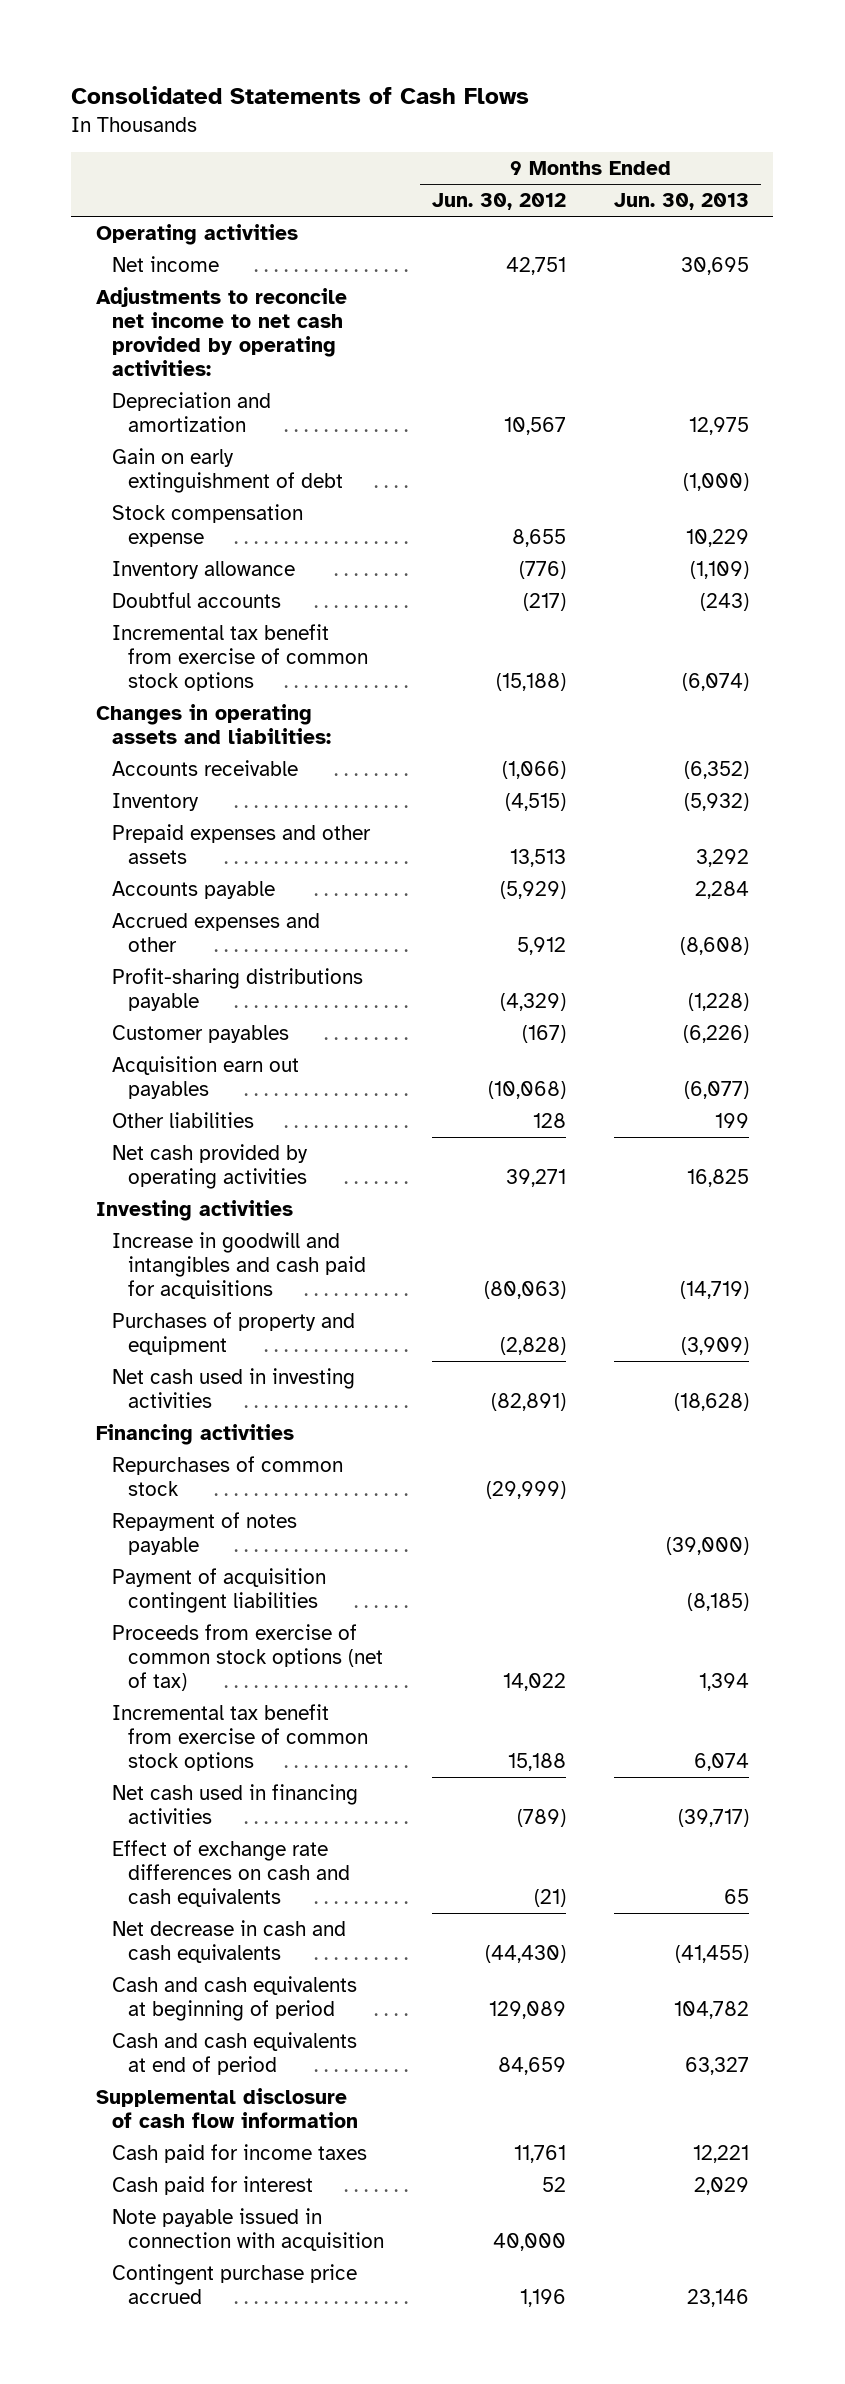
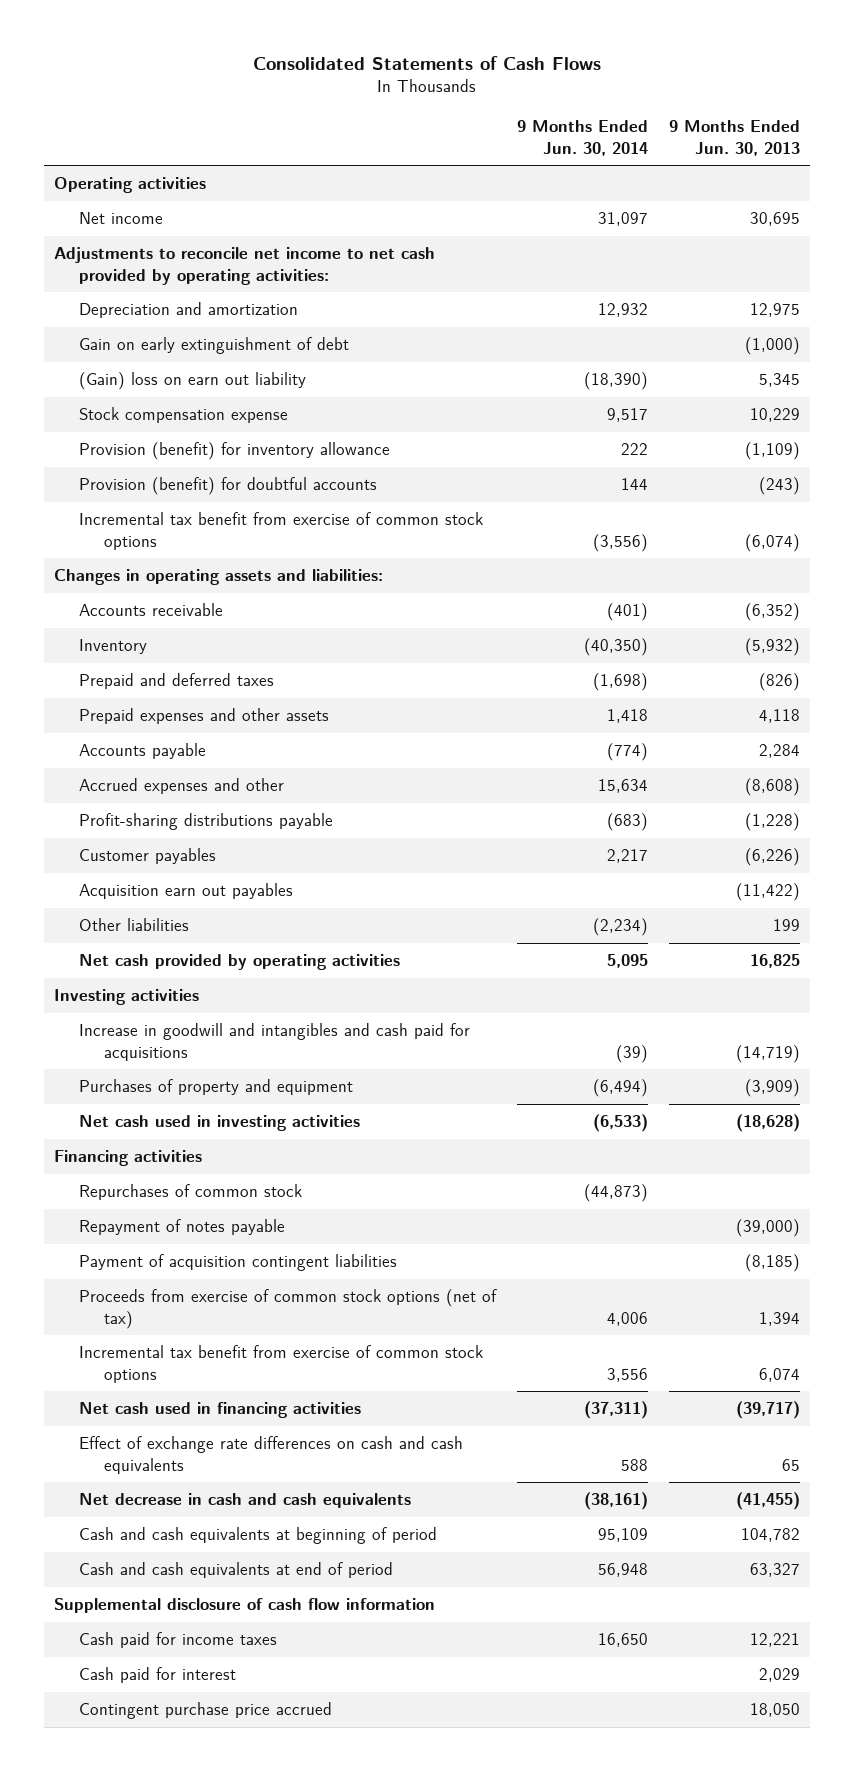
- | 9 Months Ended Jun. 30, 2012 | 9 Months Ended Jun. 30, 2013
+ | 9 Months Ended Jun. 30, 2014 | 9 Months Ended Jun. 30, 2013
+ (Gain) loss on earn out liability | (18,390) | 5,345
- Inventory allowance | (776) | (1,109)
- Doubtful accounts | (217) | (243)
+ Provision (benefit) for inventory allowance | 222 | (1,109)
+ Provision (benefit) for doubtful accounts | 144 | (243)
- Prepaid expenses and other assets | 13,513 | 3,292
+ Prepaid and deferred taxes | (1,698) | (826)
+ Prepaid expenses and other assets | 1,418 | 4,118
- Acquisition earn out payables | (10,068) | (6,077)
+ Acquisition earn out payables | | (11,422)
- Note payable issued in connection with acquisition | 40,000 |
- Contingent purchase price accrued | 1,196 | 23,146
+ Contingent purchase price accrued | | 18,050

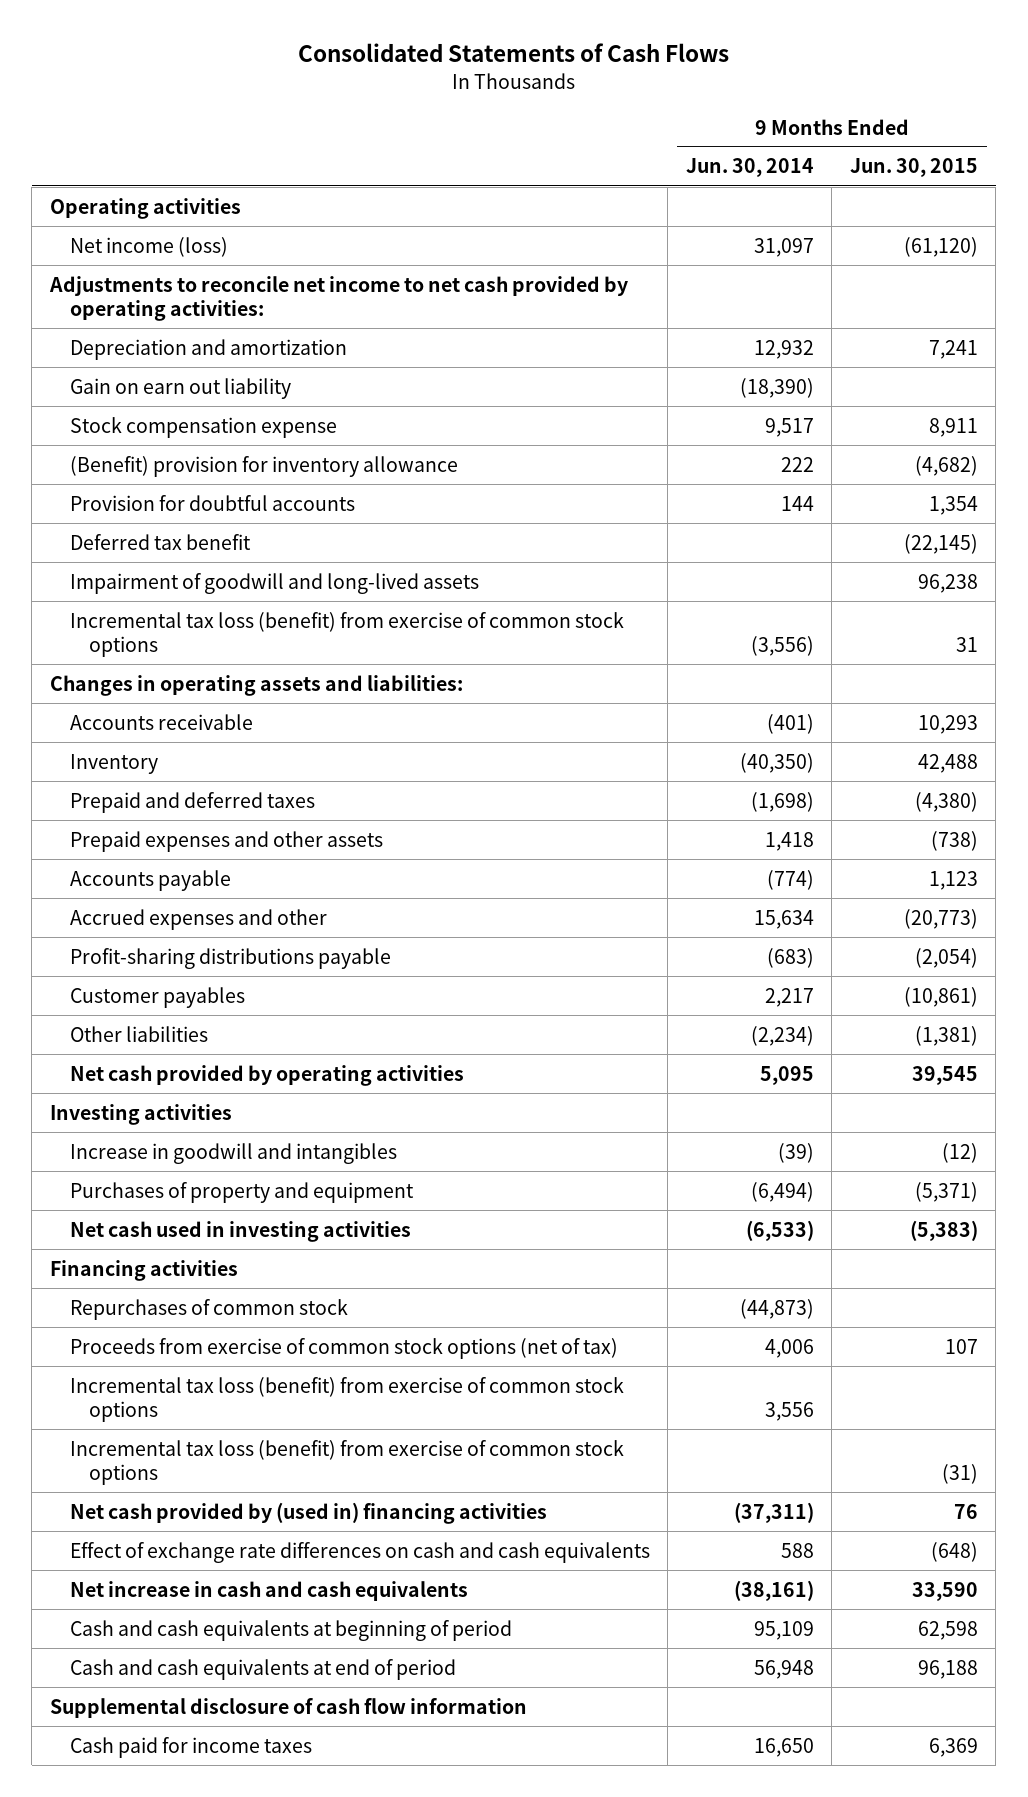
- | 9 Months Ended Jun. 30, 2014 | 9 Months Ended Jun. 30, 2013
+ | 9 Months Ended Jun. 30, 2014 | 9 Months Ended Jun. 30, 2015
- Net income | 31,097 | 30,695
+ Net income (loss) | 31,097 | (61,120)
- Gain on early extinguishment of debt | | (1,000)
- (Gain) loss on earn out liability | (18,390) | 5,345
+ Gain on earn out liability | (18,390) |
- Provision (benefit) for inventory allowance | 222 | (1,109)
- Provision (benefit) for doubtful accounts | 144 | (243)
- Incremental tax benefit from exercise of common stock options | (3,556) | (6,074)
+ (Benefit) provision for inventory allowance | 222 | (4,682)
+ Provision for doubtful accounts | 144 | 1,354
+ Deferred tax benefit | | (22,145)
+ Impairment of goodwill and long-lived assets | | 96,238
+ Incremental tax loss (benefit) from exercise of common stock options | (3,556) | 31
- Acquisition earn out payables | | (11,422)
- Increase in goodwill and intangibles and cash paid for acquisitions | (39) | (14,719)
+ Increase in goodwill and intangibles | (39) | (12)
- Repayment of notes payable | | (39,000)
- Payment of acquisition contingent liabilities | | (8,185)
- Incremental tax benefit from exercise of common stock options | 3,556 | 6,074
- Net cash used in financing activities | (37,311) | (39,717)
+ Incremental tax loss (benefit) from exercise of common stock options | 3,556 |
+ Incremental tax loss (benefit) from exercise of common stock options | | (31)
+ Net cash provided by (used in) financing activities | (37,311) | 76
- Net decrease in cash and cash equivalents | (38,161) | (41,455)
+ Net increase in cash and cash equivalents | (38,161) | 33,590
- Cash paid for interest | | 2,029
- Contingent purchase price accrued | | 18,050

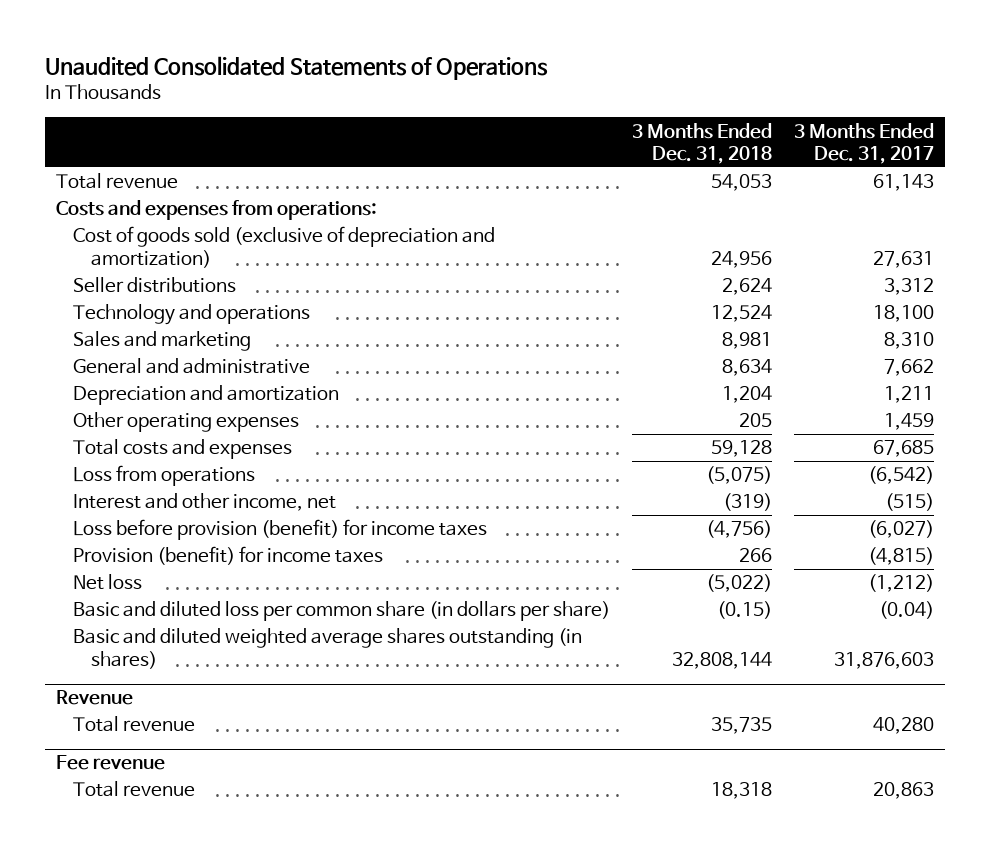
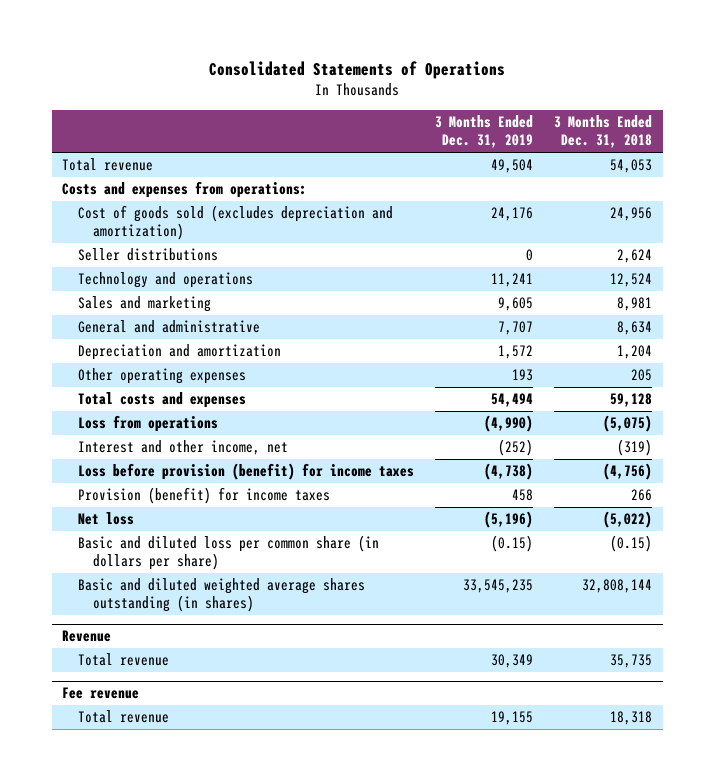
- Unaudited Consolidated Statements of Operations
+ Consolidated Statements of Operations
- | 3 Months Ended Dec. 31, 2018 | 3 Months Ended Dec. 31, 2017
+ | 3 Months Ended Dec. 31, 2019 | 3 Months Ended Dec. 31, 2018
- Cost of goods sold (exclusive of depreciation and amortization) | 24,956 | 27,631
+ Cost of goods sold (excludes depreciation and amortization) | 24,176 | 24,956

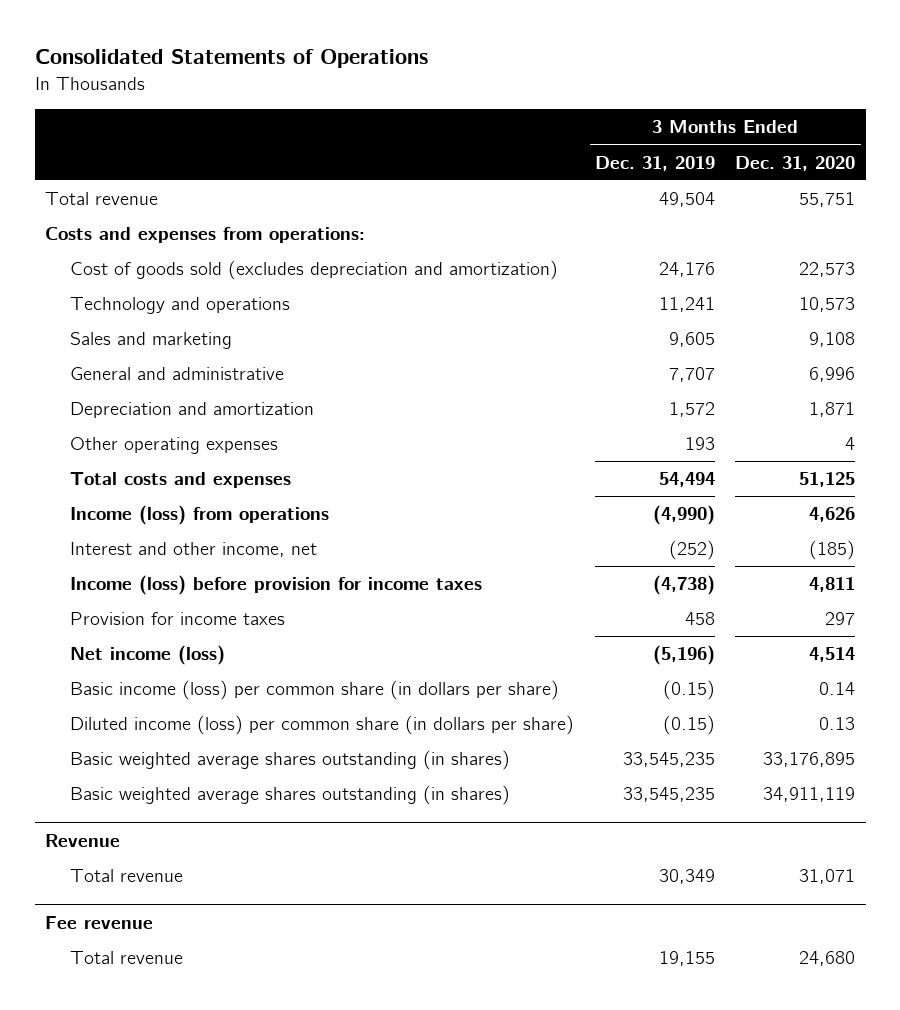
- | 3 Months Ended Dec. 31, 2019 | 3 Months Ended Dec. 31, 2018
+ | 3 Months Ended Dec. 31, 2019 | 3 Months Ended Dec. 31, 2020
- Seller distributions | 0 | 2,624
- Loss from operations | (4,990) | (5,075)
+ Income (loss) from operations | (4,990) | 4,626
- Loss before provision (benefit) for income taxes | (4,738) | (4,756)
- Provision (benefit) for income taxes | 458 | 266
- Net loss | (5,196) | (5,022)
- Basic and diluted loss per common share (in dollars per share) | (0.15) | (0.15)
- Basic and diluted weighted average shares outstanding (in shares) | 33,545,235 | 32,808,144
+ Income (loss) before provision for income taxes | (4,738) | 4,811
+ Provision for income taxes | 458 | 297
+ Net income (loss) | (5,196) | 4,514
+ Basic income (loss) per common share (in dollars per share) | (0.15) | 0.14
+ Diluted income (loss) per common share (in dollars per share) | (0.15) | 0.13
+ Basic weighted average shares outstanding (in shares) | 33,545,235 | 33,176,895
+ Basic weighted average shares outstanding (in shares) | 33,545,235 | 34,911,119

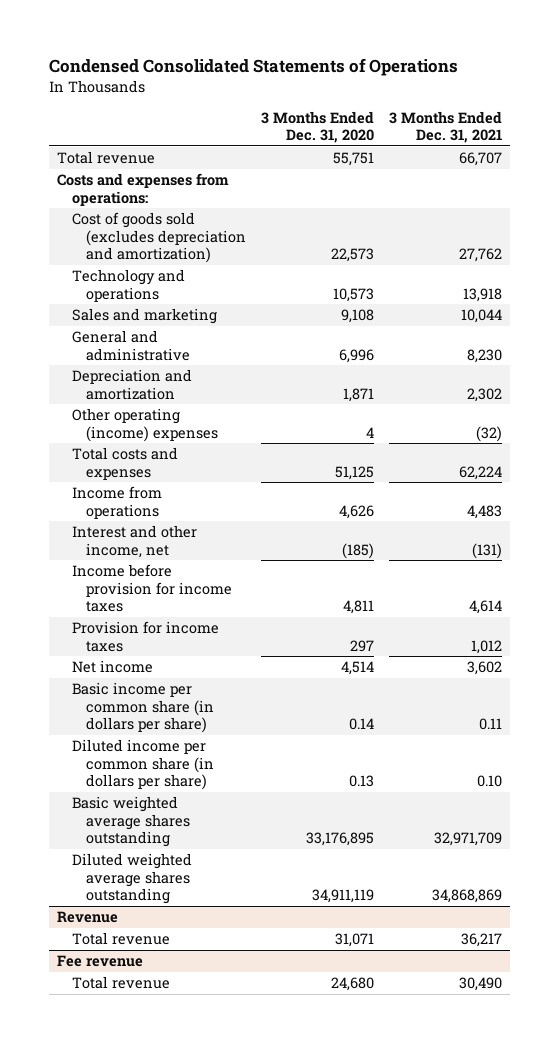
- Consolidated Statements of Operations
+ Condensed Consolidated Statements of Operations
- | 3 Months Ended Dec. 31, 2019 | 3 Months Ended Dec. 31, 2020
+ | 3 Months Ended Dec. 31, 2020 | 3 Months Ended Dec. 31, 2021
- Other operating expenses | 193 | 4
+ Other operating (income) expenses | 4 | (32)
- Income (loss) from operations | (4,990) | 4,626
+ Income from operations | 4,626 | 4,483
- Income (loss) before provision for income taxes | (4,738) | 4,811
+ Income before provision for income taxes | 4,811 | 4,614
- Net income (loss) | (5,196) | 4,514
- Basic income (loss) per common share (in dollars per share) | (0.15) | 0.14
- Diluted income (loss) per common share (in dollars per share) | (0.15) | 0.13
- Basic weighted average shares outstanding (in shares) | 33,545,235 | 33,176,895
- Basic weighted average shares outstanding (in shares) | 33,545,235 | 34,911,119
+ Net income | 4,514 | 3,602
+ Basic income per common share (in dollars per share) | 0.14 | 0.11
+ Diluted income per common share (in dollars per share) | 0.13 | 0.10
+ Basic weighted average shares outstanding | 33,176,895 | 32,971,709
+ Diluted weighted average shares outstanding | 34,911,119 | 34,868,869

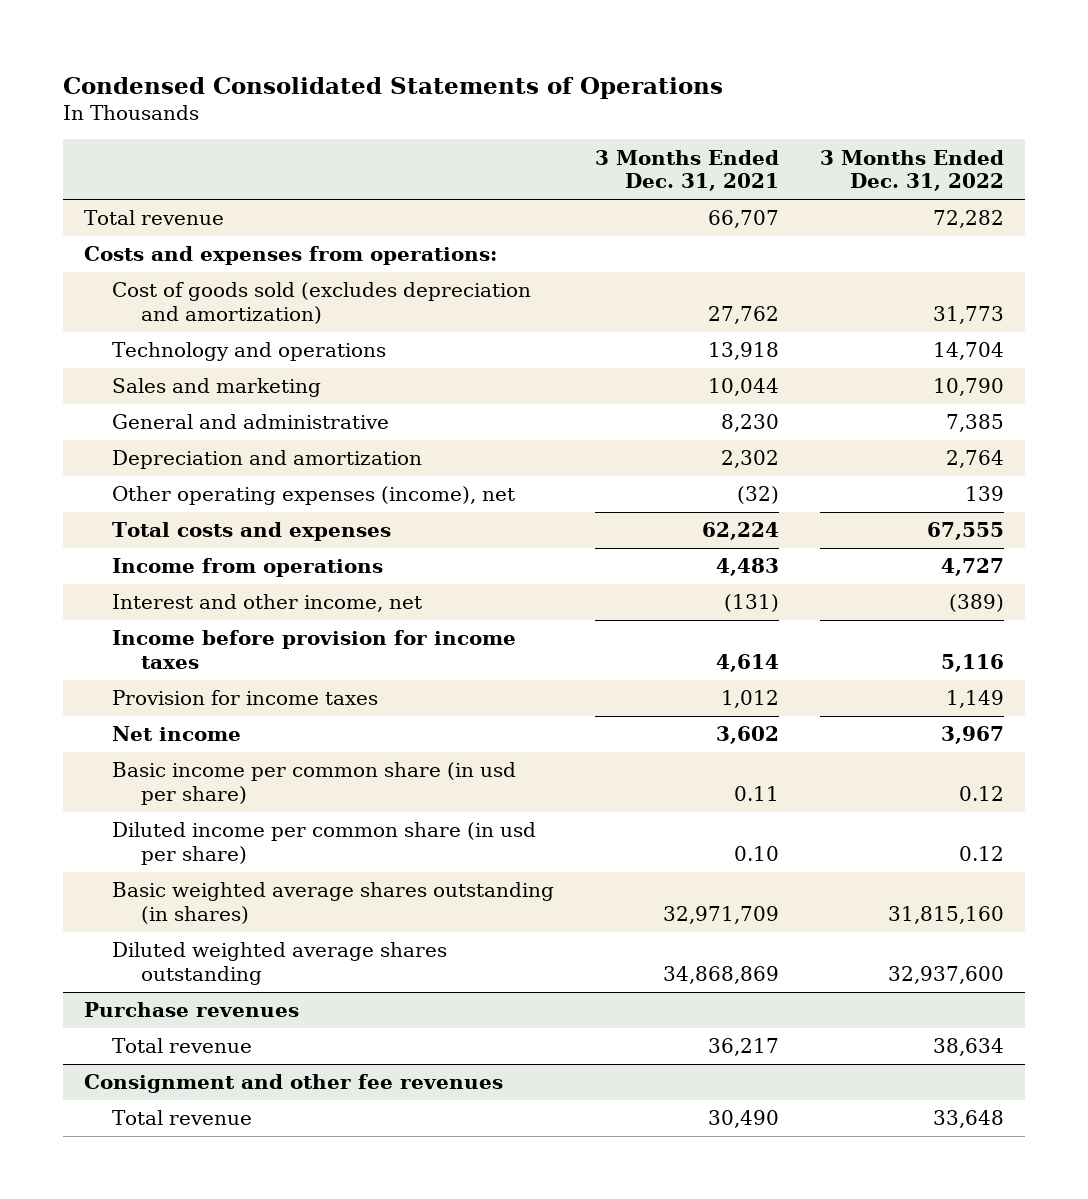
- | 3 Months Ended Dec. 31, 2020 | 3 Months Ended Dec. 31, 2021
+ | 3 Months Ended Dec. 31, 2021 | 3 Months Ended Dec. 31, 2022
- Other operating (income) expenses | 4 | (32)
+ Other operating expenses (income), net | (32) | 139
- Basic income per common share (in dollars per share) | 0.14 | 0.11
- Diluted income per common share (in dollars per share) | 0.13 | 0.10
- Basic weighted average shares outstanding | 33,176,895 | 32,971,709
+ Basic income per common share (in usd per share) | 0.11 | 0.12
+ Diluted income per common share (in usd per share) | 0.10 | 0.12
+ Basic weighted average shares outstanding (in shares) | 32,971,709 | 31,815,160
- Revenue
+ Purchase revenues
- Fee revenue
+ Consignment and other fee revenues

